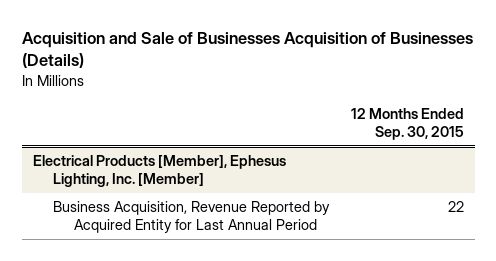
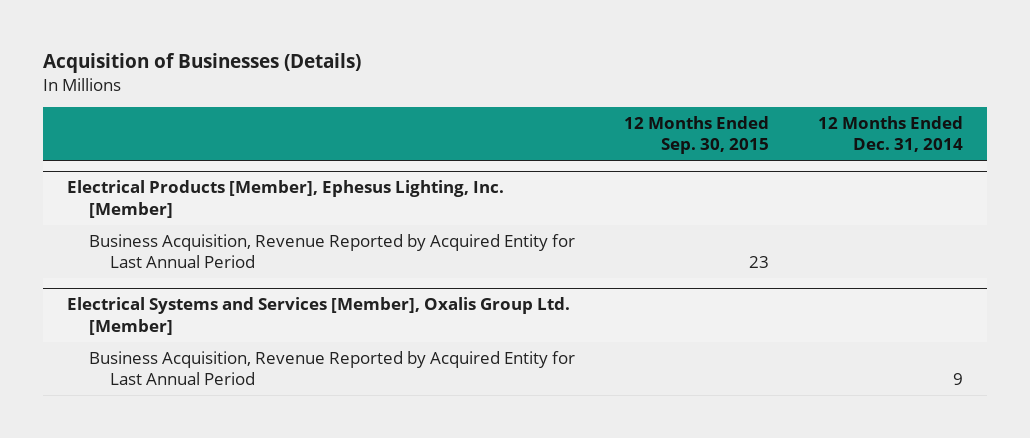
- Acquisition and Sale of Businesses Acquisition of Businesses (Details)
+ Acquisition of Businesses (Details)
- | 12 Months Ended Sep. 30, 2015
+ | 12 Months Ended Sep. 30, 2015 | 12 Months Ended Dec. 31, 2014
@ Electrical Products [Member], Ephesus Lighting, Inc. [Member]
- Business Acquisition, Revenue Reported by Acquired Entity for Last Annual Period | 22
+ Business Acquisition, Revenue Reported by Acquired Entity for Last Annual Period | 23 |
+ Electrical Systems and Services [Member], Oxalis Group Ltd. [Member]
+ Business Acquisition, Revenue Reported by Acquired Entity for Last Annual Period | | 9

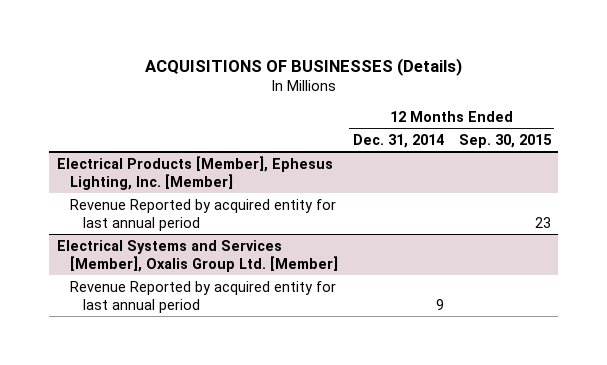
- Acquisition of Businesses (Details)
+ ACQUISITIONS OF BUSINESSES (Details)
- | 12 Months Ended Sep. 30, 2015 | 12 Months Ended Dec. 31, 2014
+ | 12 Months Ended Dec. 31, 2014 | 12 Months Ended Sep. 30, 2015
@ Electrical Products [Member], Ephesus Lighting, Inc. [Member]
- Business Acquisition, Revenue Reported by Acquired Entity for Last Annual Period | 23 |
+ Revenue Reported by acquired entity for last annual period | | 23
@ Electrical Systems and Services [Member], Oxalis Group Ltd. [Member]
- Business Acquisition, Revenue Reported by Acquired Entity for Last Annual Period | | 9
+ Revenue Reported by acquired entity for last annual period | 9 |

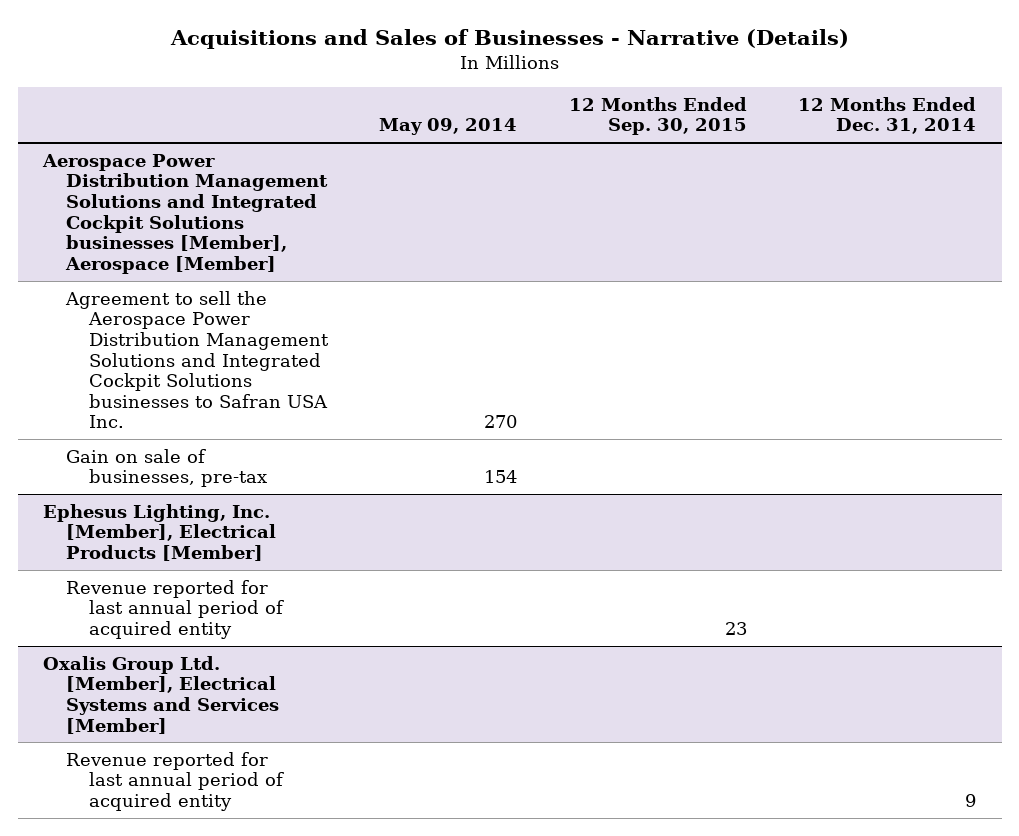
- ACQUISITIONS OF BUSINESSES (Details)
+ Acquisitions and Sales of Businesses - Narrative (Details)
- | 12 Months Ended Dec. 31, 2014 | 12 Months Ended Sep. 30, 2015
+ | May 09, 2014 | 12 Months Ended Sep. 30, 2015 | 12 Months Ended Dec. 31, 2014
- Electrical Products [Member], Ephesus Lighting, Inc. [Member]
- Revenue Reported by acquired entity for last annual period | | 23
- Electrical Systems and Services [Member], Oxalis Group Ltd. [Member]
- Revenue Reported by acquired entity for last annual period | 9 |
+ Aerospace Power Distribution Management Solutions and Integrated Cockpit Solutions businesses [Member], Aerospace [Member]
+ Agreement to sell the Aerospace Power Distribution Management Solutions and Integrated Cockpit Solutions businesses to Safran USA Inc. | 270 | |
+ Gain on sale of businesses, pre-tax | 154 | |
+ Ephesus Lighting, Inc. [Member], Electrical Products [Member]
+ Revenue reported for last annual period of acquired entity | | 23 |
+ Oxalis Group Ltd. [Member], Electrical Systems and Services [Member]
+ Revenue reported for last annual period of acquired entity | | | 9

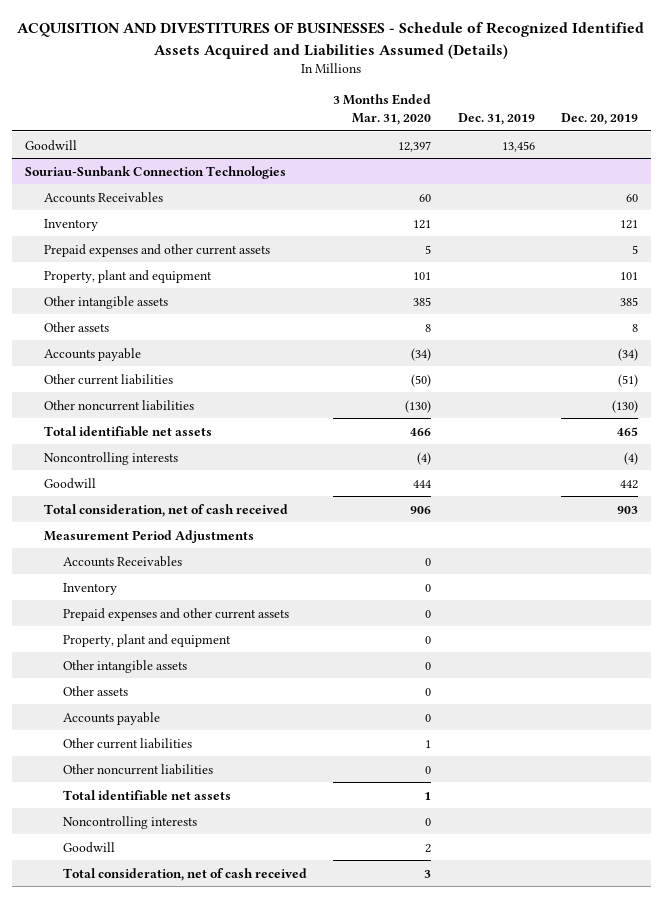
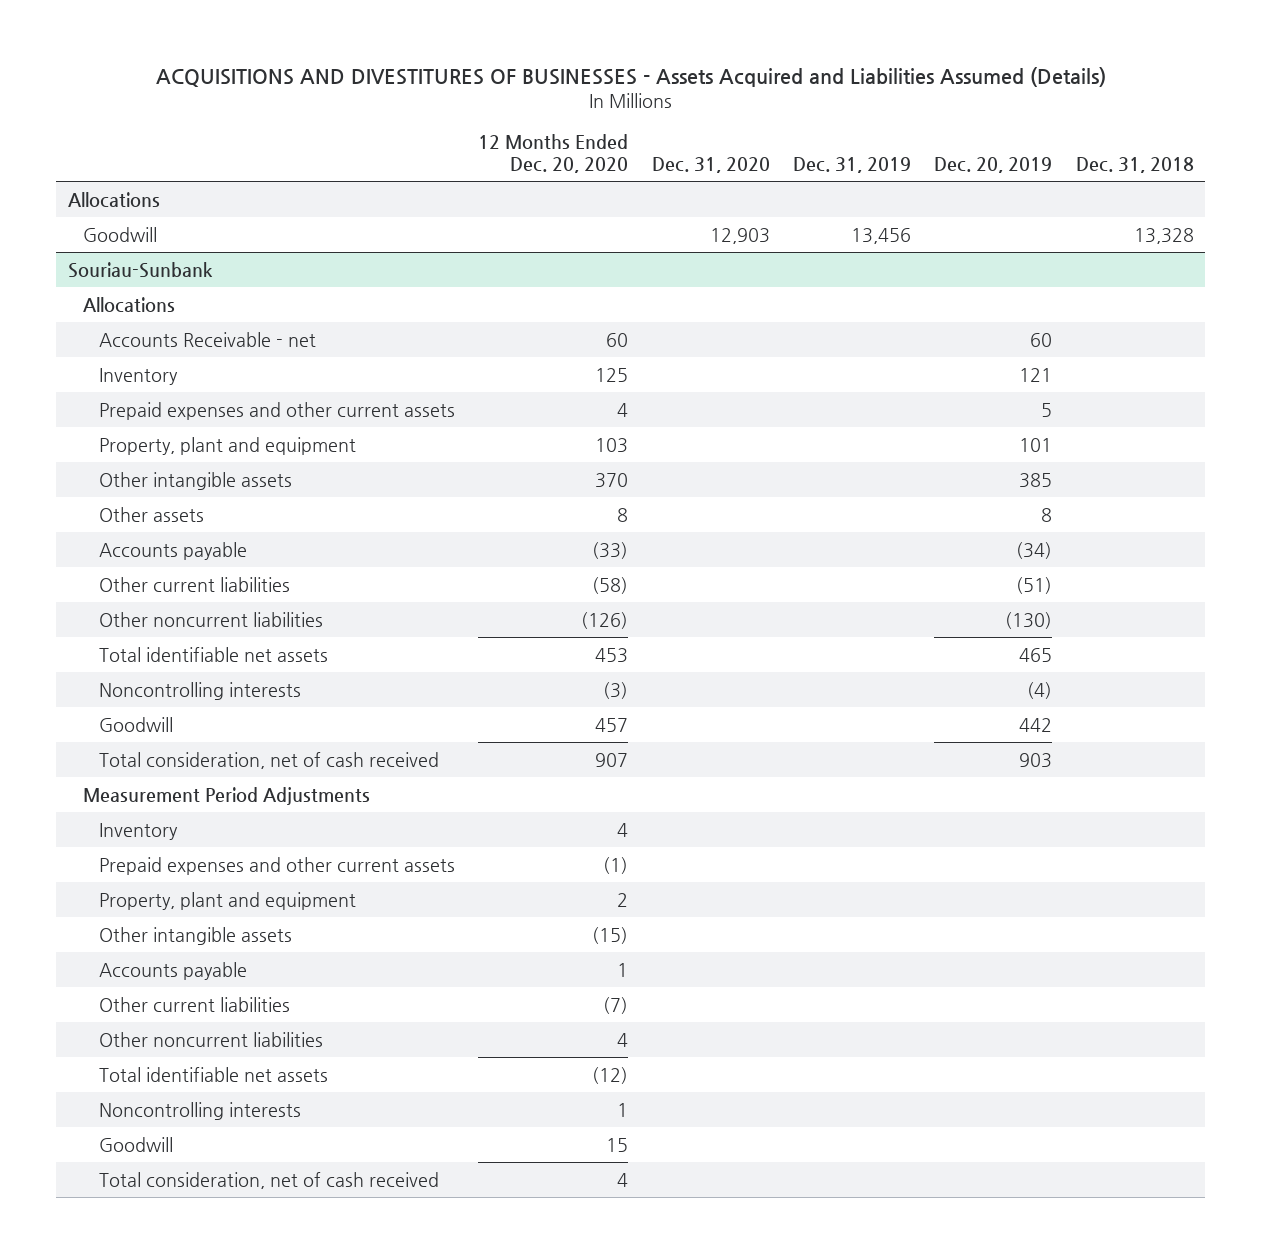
- ACQUISITION AND DIVESTITURES OF BUSINESSES - Schedule of Recognized Identified Assets Acquired and Liabilities Assumed (Details)
+ ACQUISITIONS AND DIVESTITURES OF BUSINESSES - Assets Acquired and Liabilities Assumed (Details)
- | 3 Months Ended Mar. 31, 2020 | Dec. 31, 2019 | Dec. 20, 2019
+ | 12 Months Ended Dec. 20, 2020 | Dec. 31, 2020 | Dec. 31, 2019 | Dec. 20, 2019 | Dec. 31, 2018
+ Allocations
- Souriau-Sunbank Connection Technologies
- Accounts Receivables | 60 | | 60
+ Souriau-Sunbank
+ Allocations
+ Accounts Receivable - net | 60 | | | 60 |
- Accounts Receivables | 0 | |
- Other assets | 0 | |

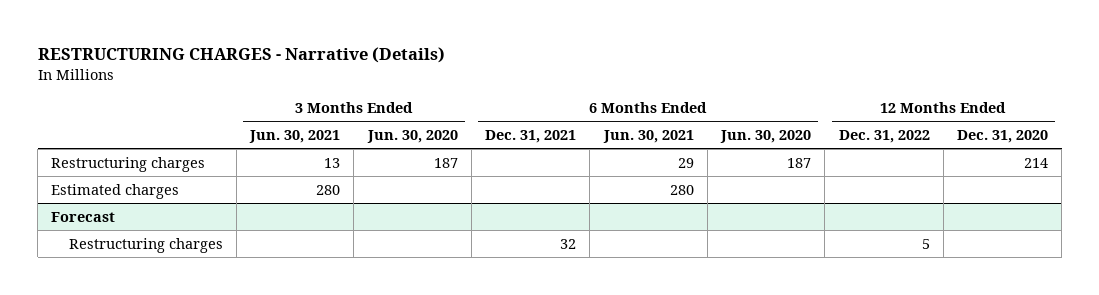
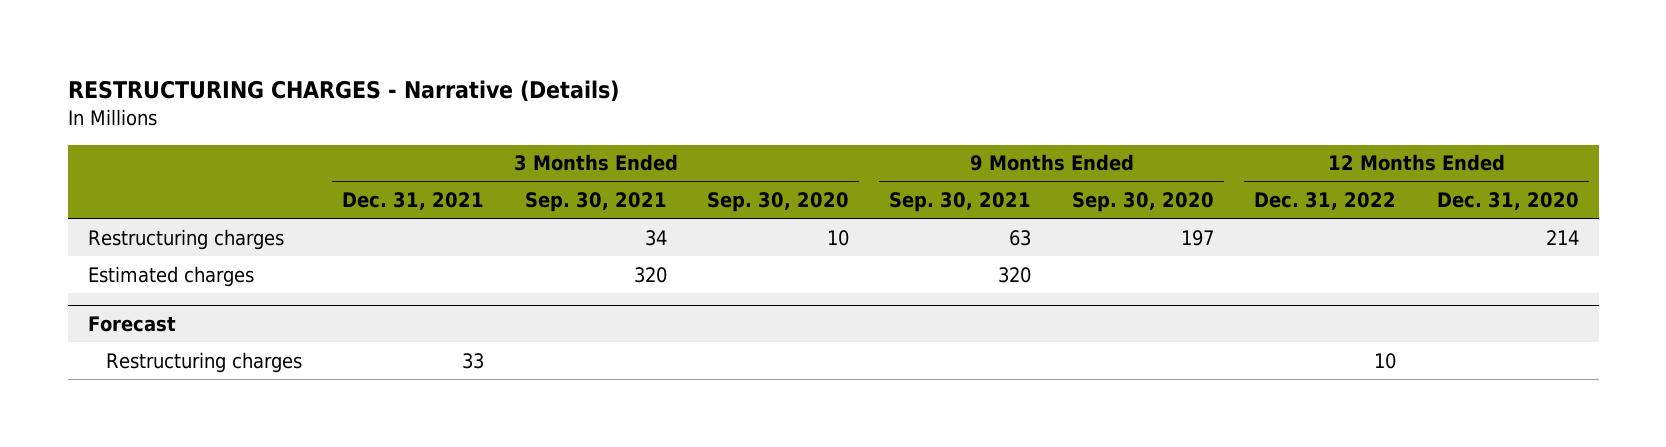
- | 3 Months Ended Jun. 30, 2021 | 3 Months Ended Jun. 30, 2020 | 6 Months Ended Dec. 31, 2021 | 6 Months Ended Jun. 30, 2021 | 6 Months Ended Jun. 30, 2020 | 12 Months Ended Dec. 31, 2022 | 12 Months Ended Dec. 31, 2020
+ | 3 Months Ended Dec. 31, 2021 | 3 Months Ended Sep. 30, 2021 | 3 Months Ended Sep. 30, 2020 | 9 Months Ended Sep. 30, 2021 | 9 Months Ended Sep. 30, 2020 | 12 Months Ended Dec. 31, 2022 | 12 Months Ended Dec. 31, 2020
@ Forecast
- Restructuring charges | | | 32 | | | 5 |
+ Restructuring charges | 33 | | | | | 10 |

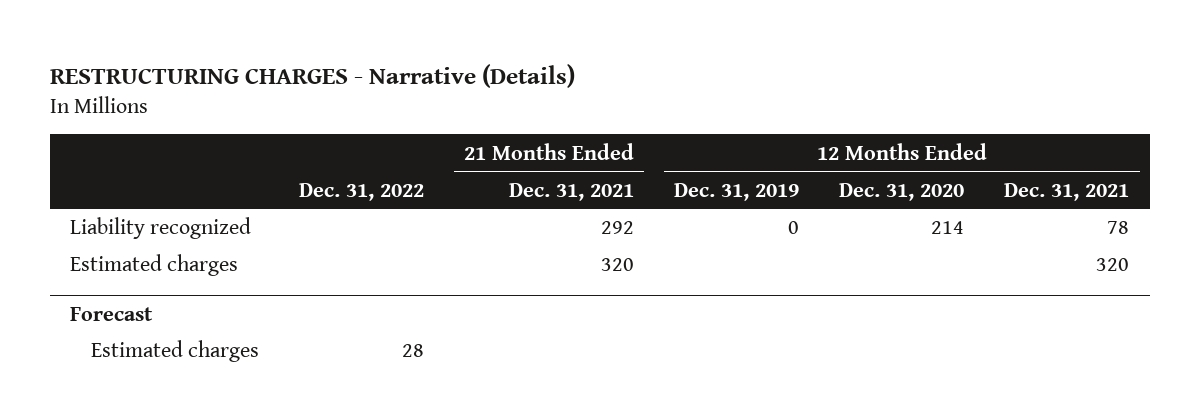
- | 3 Months Ended Dec. 31, 2021 | 3 Months Ended Sep. 30, 2021 | 3 Months Ended Sep. 30, 2020 | 9 Months Ended Sep. 30, 2021 | 9 Months Ended Sep. 30, 2020 | 12 Months Ended Dec. 31, 2022 | 12 Months Ended Dec. 31, 2020
+ | Dec. 31, 2022 | 21 Months Ended Dec. 31, 2021 | 12 Months Ended Dec. 31, 2019 | 12 Months Ended Dec. 31, 2020 | 12 Months Ended Dec. 31, 2021
- Restructuring charges | | 34 | 10 | 63 | 197 | | 214
+ Liability recognized | | 292 | 0 | 214 | 78
@ Forecast
- Restructuring charges | 33 | | | | | 10 |
+ Estimated charges | 28 | | | |

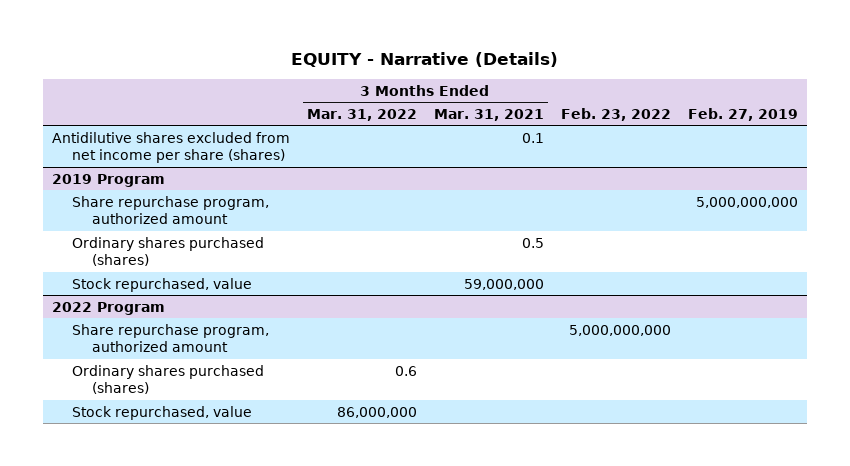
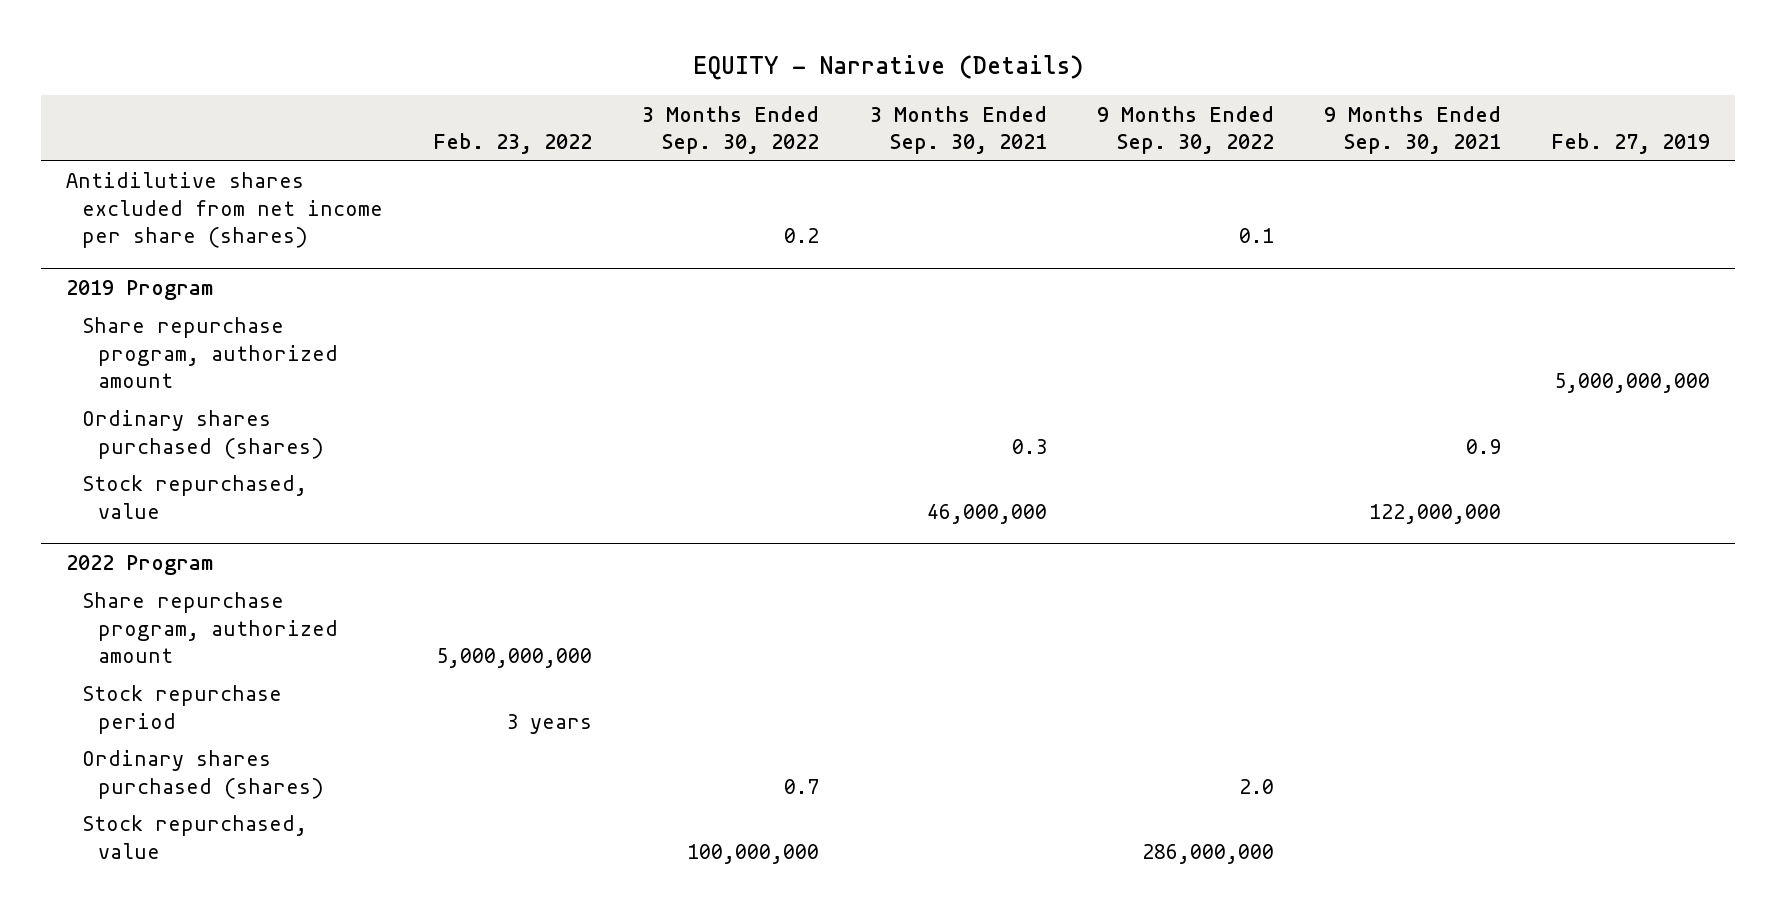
- | 3 Months Ended Mar. 31, 2022 | 3 Months Ended Mar. 31, 2021 | Feb. 23, 2022 | Feb. 27, 2019
+ | Feb. 23, 2022 | 3 Months Ended Sep. 30, 2022 | 3 Months Ended Sep. 30, 2021 | 9 Months Ended Sep. 30, 2022 | 9 Months Ended Sep. 30, 2021 | Feb. 27, 2019
@ 2022 Program
+ Stock repurchase period | 3 years | | | | |

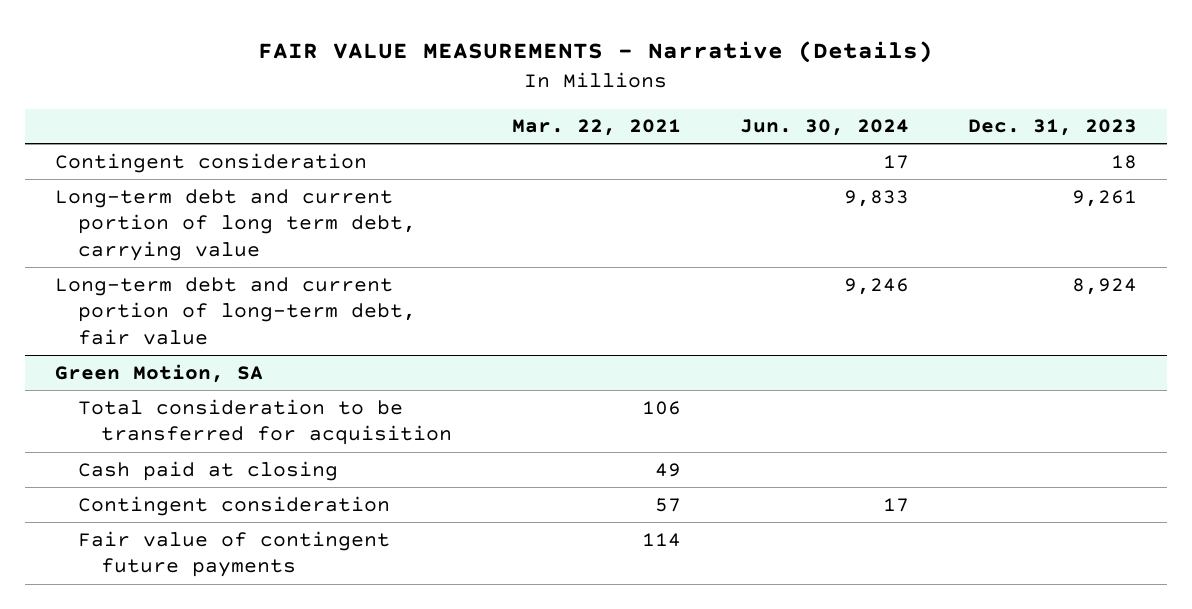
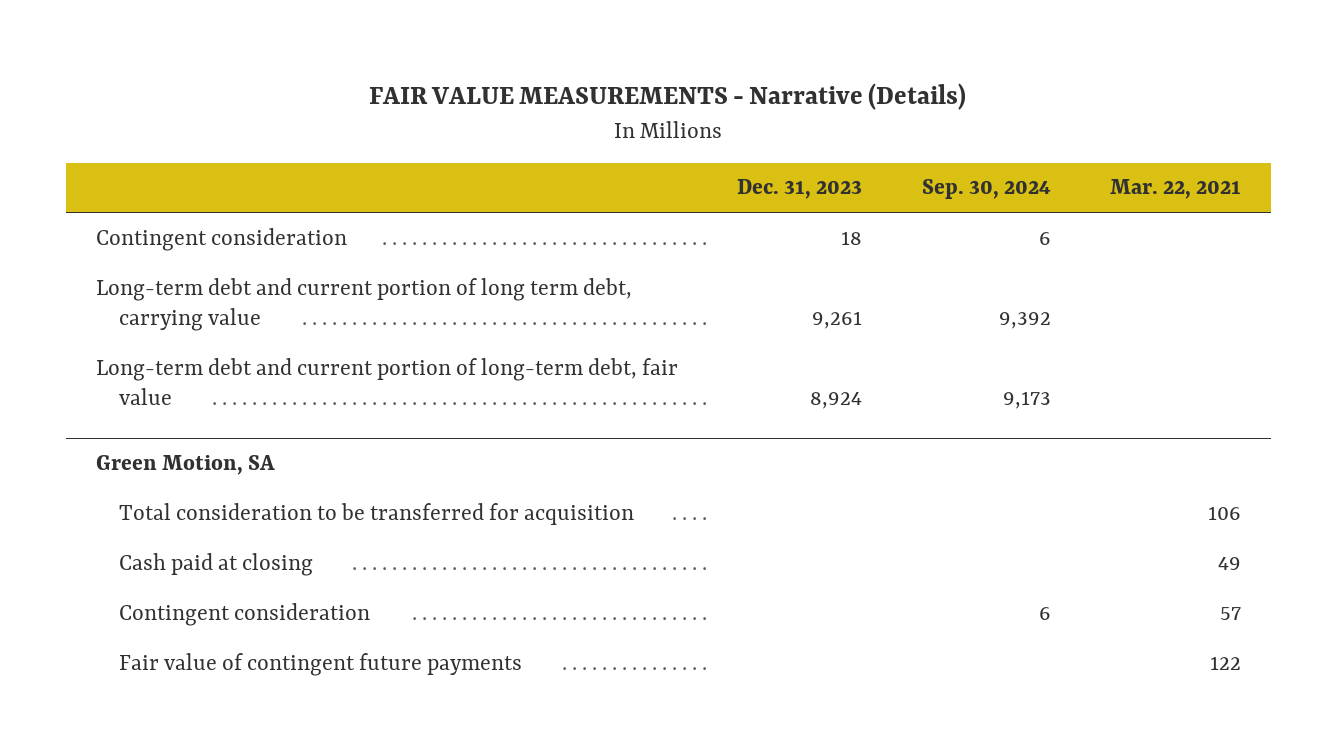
- | Mar. 22, 2021 | Jun. 30, 2024 | Dec. 31, 2023
+ | Dec. 31, 2023 | Sep. 30, 2024 | Mar. 22, 2021
@ Green Motion, SA
- Fair value of contingent future payments | 114 | |
+ Fair value of contingent future payments | | | 122

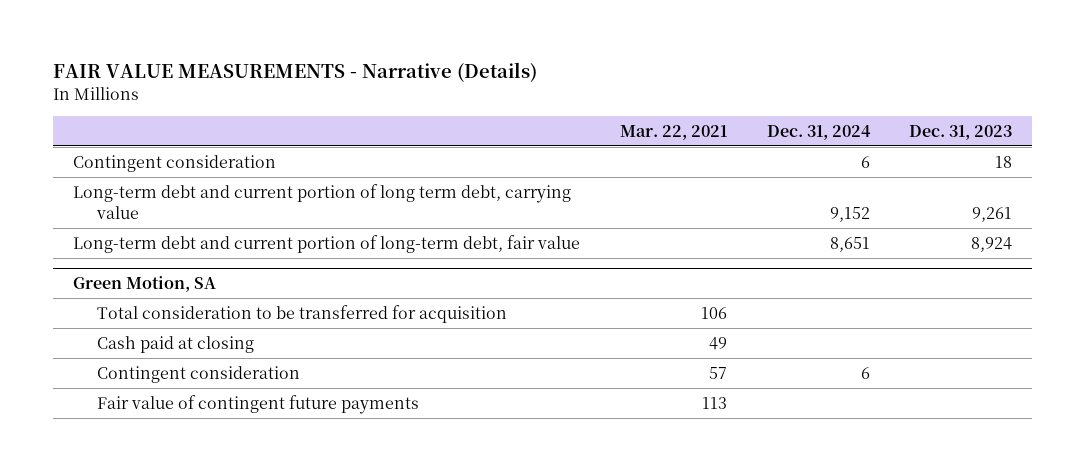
- | Dec. 31, 2023 | Sep. 30, 2024 | Mar. 22, 2021
+ | Mar. 22, 2021 | Dec. 31, 2024 | Dec. 31, 2023
@ Green Motion, SA
- Fair value of contingent future payments | | | 122
+ Fair value of contingent future payments | 113 | |

